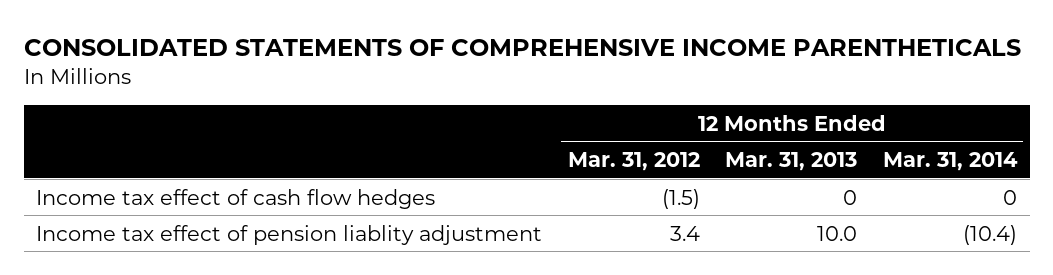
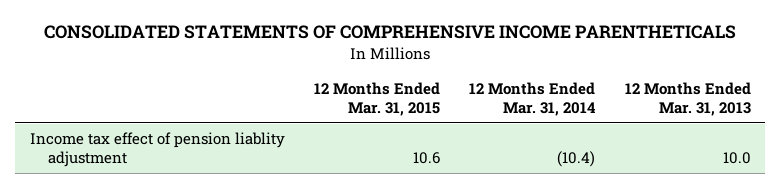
- | 12 Months Ended Mar. 31, 2012 | 12 Months Ended Mar. 31, 2013 | 12 Months Ended Mar. 31, 2014
+ | 12 Months Ended Mar. 31, 2015 | 12 Months Ended Mar. 31, 2014 | 12 Months Ended Mar. 31, 2013
- Income tax effect of cash flow hedges | (1.5) | 0 | 0

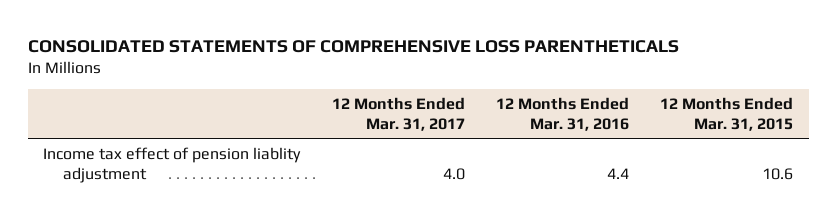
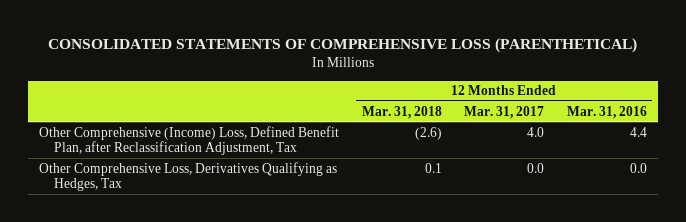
- CONSOLIDATED STATEMENTS OF COMPREHENSIVE LOSS PARENTHETICALS
+ CONSOLIDATED STATEMENTS OF COMPREHENSIVE LOSS (PARENTHETICAL)
- | 12 Months Ended Mar. 31, 2017 | 12 Months Ended Mar. 31, 2016 | 12 Months Ended Mar. 31, 2015
+ | 12 Months Ended Mar. 31, 2018 | 12 Months Ended Mar. 31, 2017 | 12 Months Ended Mar. 31, 2016
- Income tax effect of pension liablity adjustment | 4.0 | 4.4 | 10.6
+ Other Comprehensive (Income) Loss, Defined Benefit Plan, after Reclassification Adjustment, Tax | (2.6) | 4.0 | 4.4
+ Other Comprehensive Loss, Derivatives Qualifying as Hedges, Tax | 0.1 | 0.0 | 0.0

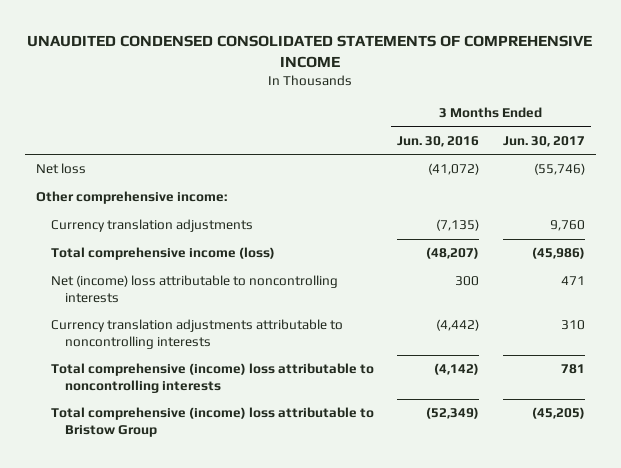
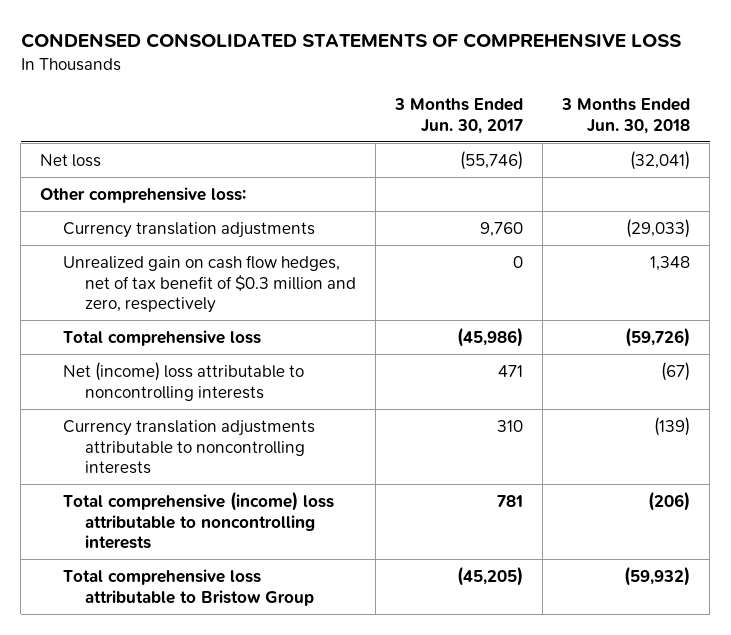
- UNAUDITED CONDENSED CONSOLIDATED STATEMENTS OF COMPREHENSIVE INCOME
+ CONDENSED CONSOLIDATED STATEMENTS OF COMPREHENSIVE LOSS
- | 3 Months Ended Jun. 30, 2016 | 3 Months Ended Jun. 30, 2017
+ | 3 Months Ended Jun. 30, 2017 | 3 Months Ended Jun. 30, 2018
- Other comprehensive income:
+ Other comprehensive loss:
- Total comprehensive income (loss) | (48,207) | (45,986)
+ Unrealized gain on cash flow hedges, net of tax benefit of $0.3 million and zero, respectively | 0 | 1,348
+ Total comprehensive loss | (45,986) | (59,726)
- Total comprehensive (income) loss attributable to Bristow Group | (52,349) | (45,205)
+ Total comprehensive loss attributable to Bristow Group | (45,205) | (59,932)

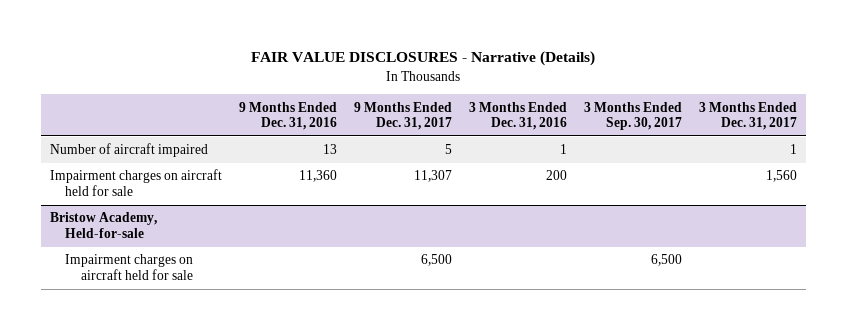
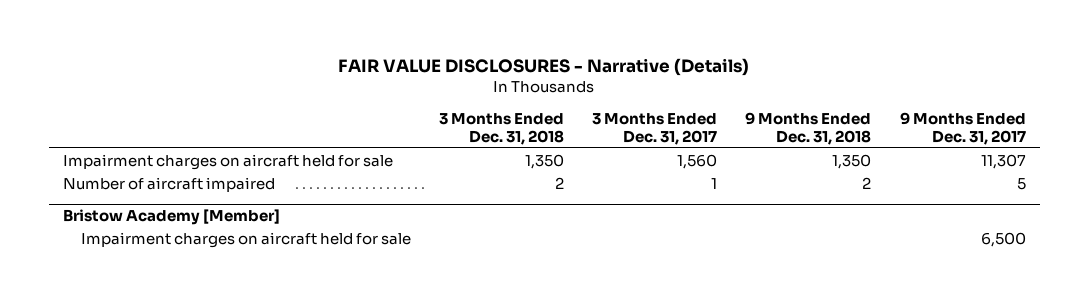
- | 9 Months Ended Dec. 31, 2016 | 9 Months Ended Dec. 31, 2017 | 3 Months Ended Dec. 31, 2016 | 3 Months Ended Sep. 30, 2017 | 3 Months Ended Dec. 31, 2017
+ | 3 Months Ended Dec. 31, 2018 | 3 Months Ended Dec. 31, 2017 | 9 Months Ended Dec. 31, 2018 | 9 Months Ended Dec. 31, 2017
- Bristow Academy, Held-for-sale
moved down: Number of aircraft impaired | 2 | 1 | 2 | 5
+ Bristow Academy [Member]

